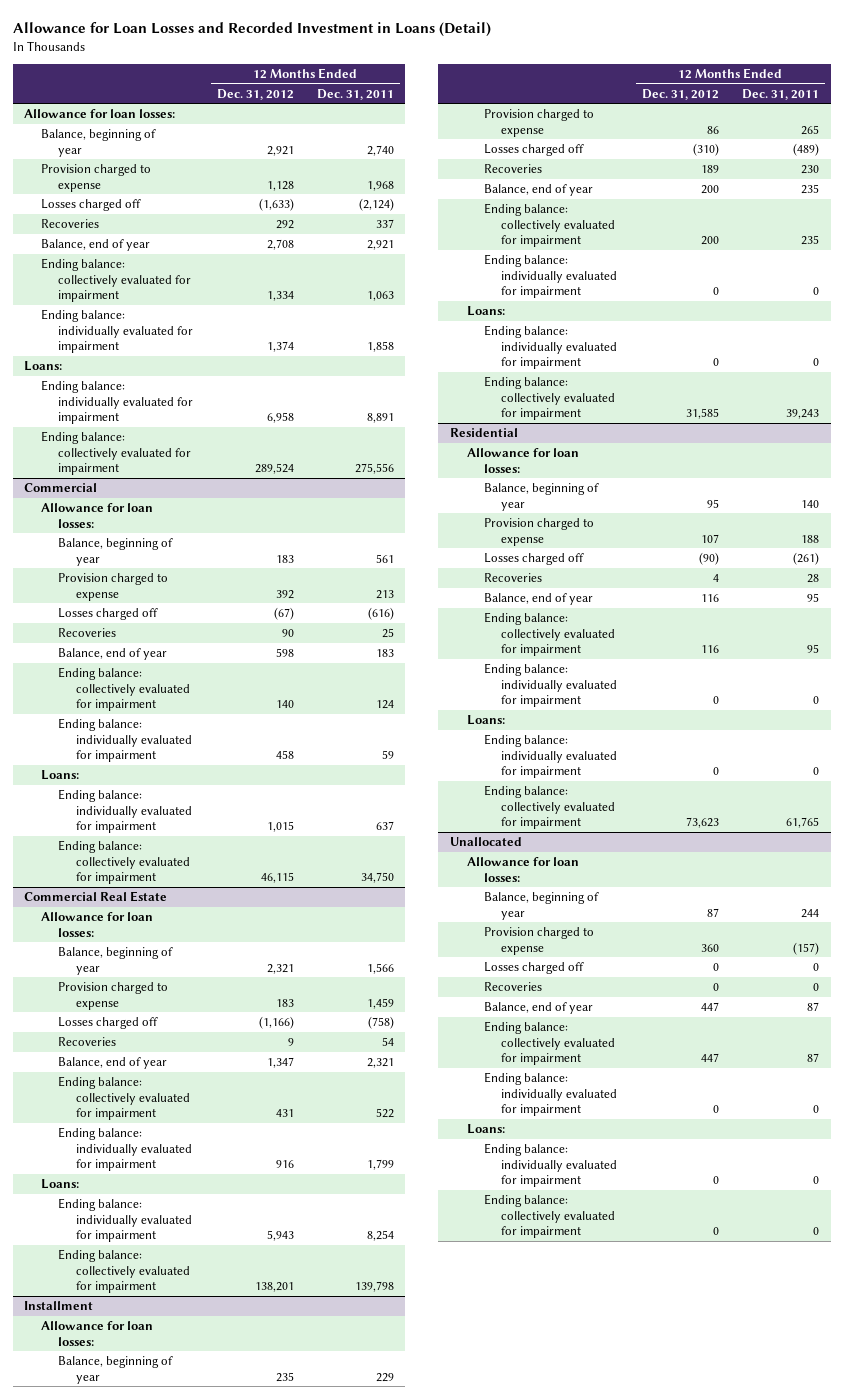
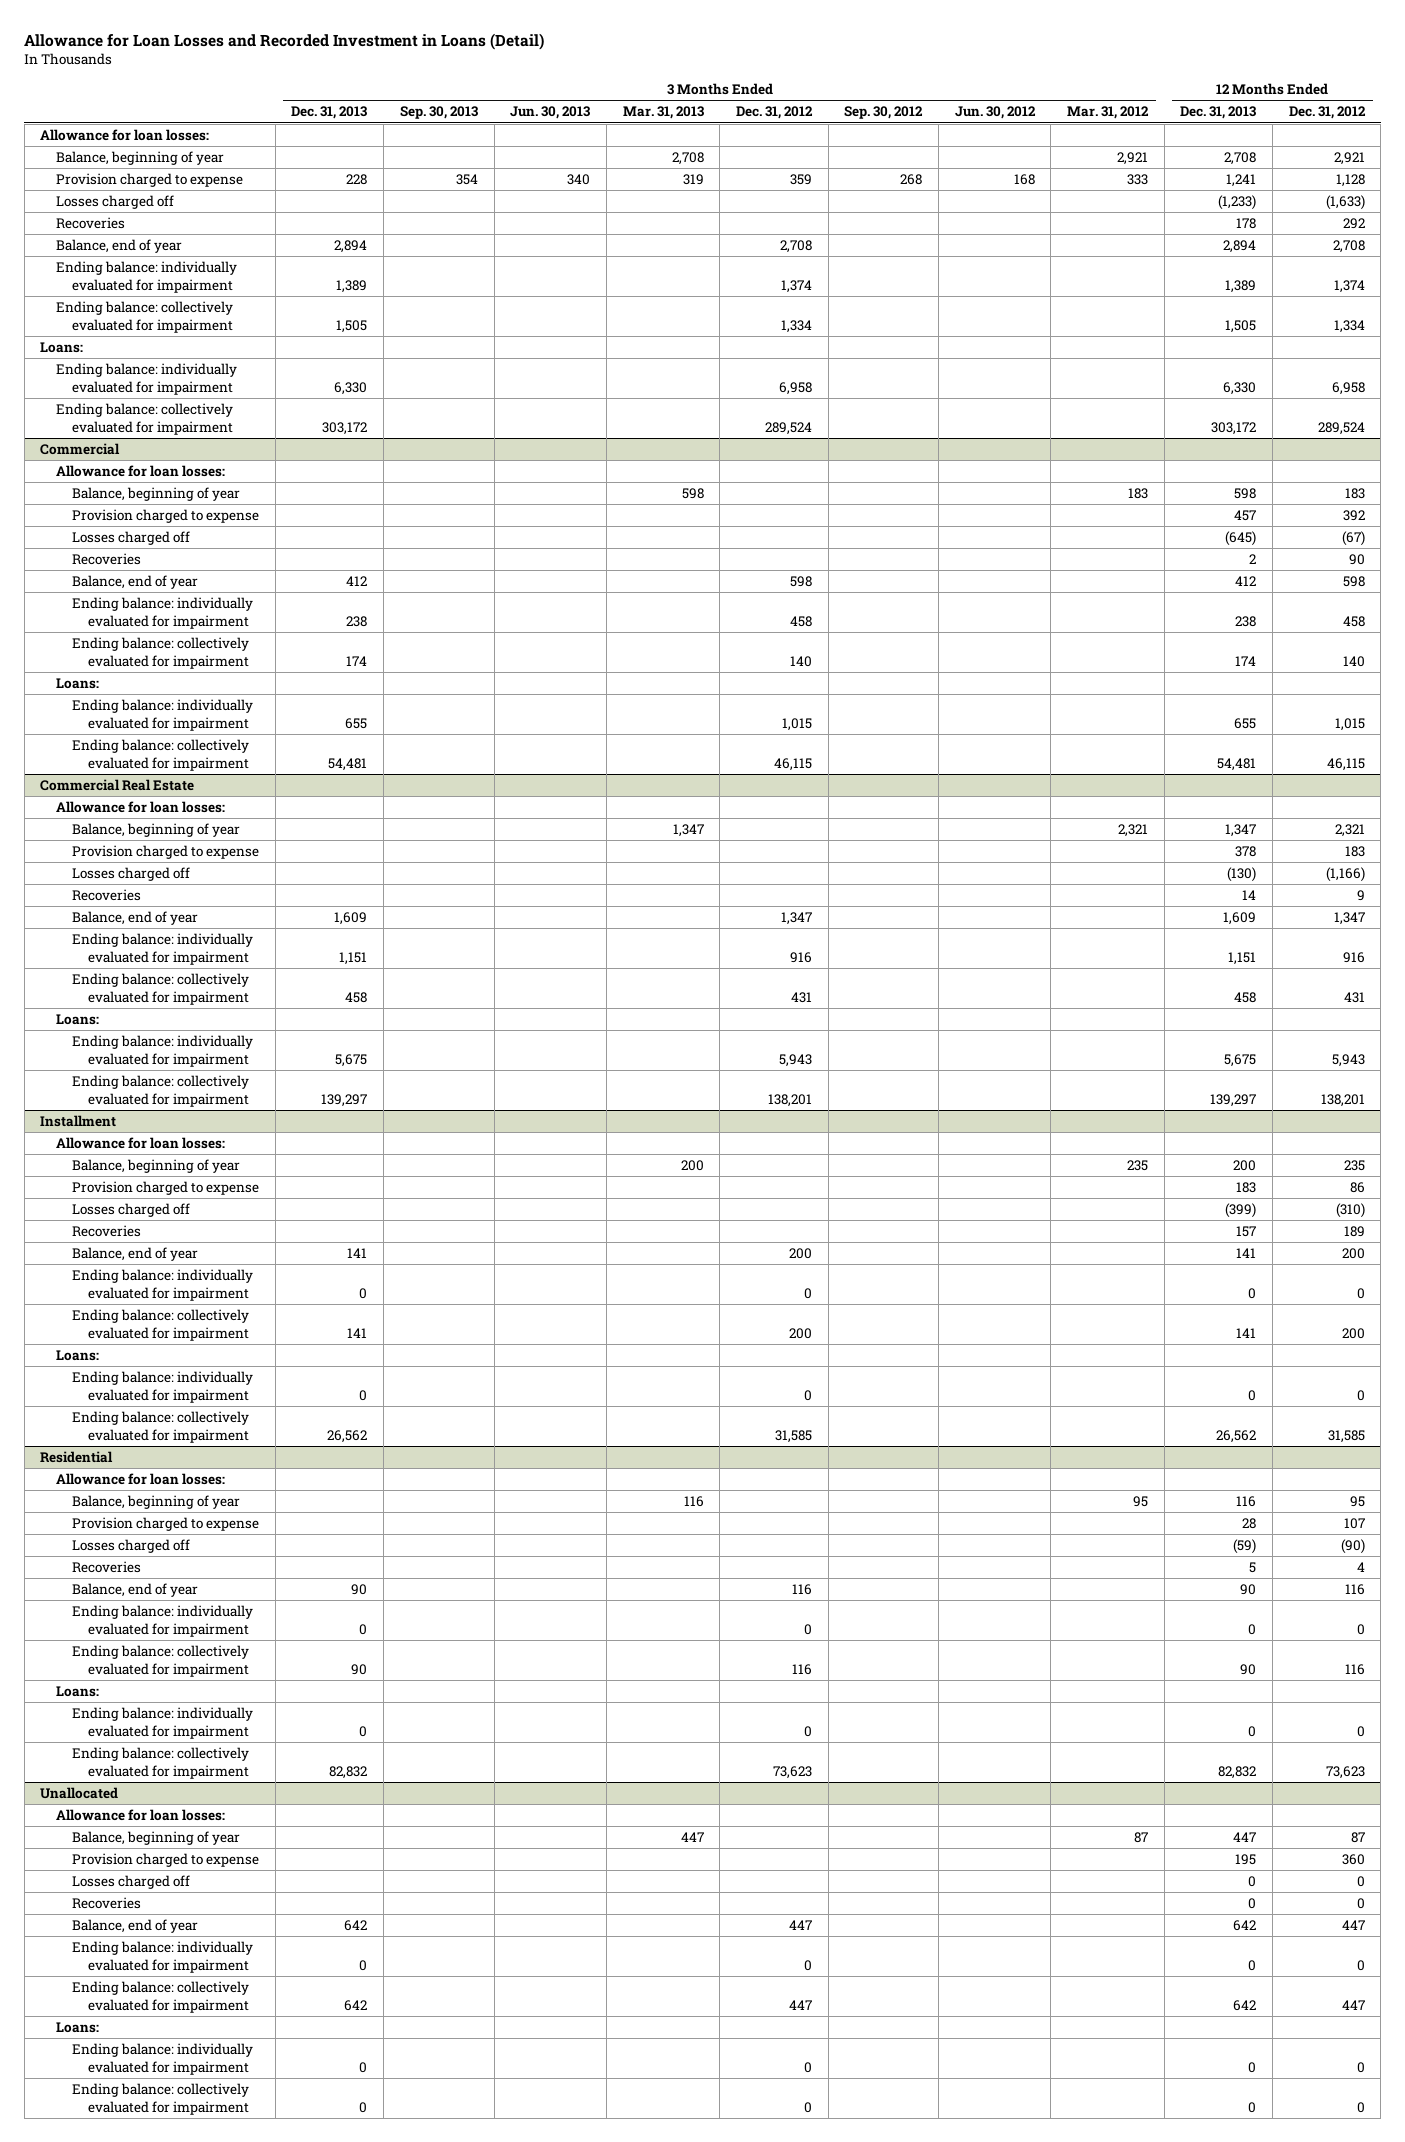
- | 12 Months Ended Dec. 31, 2012 | 12 Months Ended Dec. 31, 2011
+ | 3 Months Ended Dec. 31, 2013 | 3 Months Ended Sep. 30, 2013 | 3 Months Ended Jun. 30, 2013 | 3 Months Ended Mar. 31, 2013 | 3 Months Ended Dec. 31, 2012 | 3 Months Ended Sep. 30, 2012 | 3 Months Ended Jun. 30, 2012 | 3 Months Ended Mar. 31, 2012 | 12 Months Ended Dec. 31, 2013 | 12 Months Ended Dec. 31, 2012
moved down: Ending balance: collectively evaluated for impairment | 1,505 | | | | 1,334 | | | | 1,505 | 1,334
@ Commercial
moved down: Ending balance: collectively evaluated for impairment | 174 | | | | 140 | | | | 174 | 140
@ Commercial Real Estate
moved down: Ending balance: collectively evaluated for impairment | 458 | | | | 431 | | | | 458 | 431
@ Installment
moved down: Ending balance: collectively evaluated for impairment | 141 | | | | 200 | | | | 141 | 200
@ Residential
moved down: Ending balance: collectively evaluated for impairment | 90 | | | | 116 | | | | 90 | 116
@ Unallocated
moved down: Ending balance: collectively evaluated for impairment | 642 | | | | 447 | | | | 642 | 447

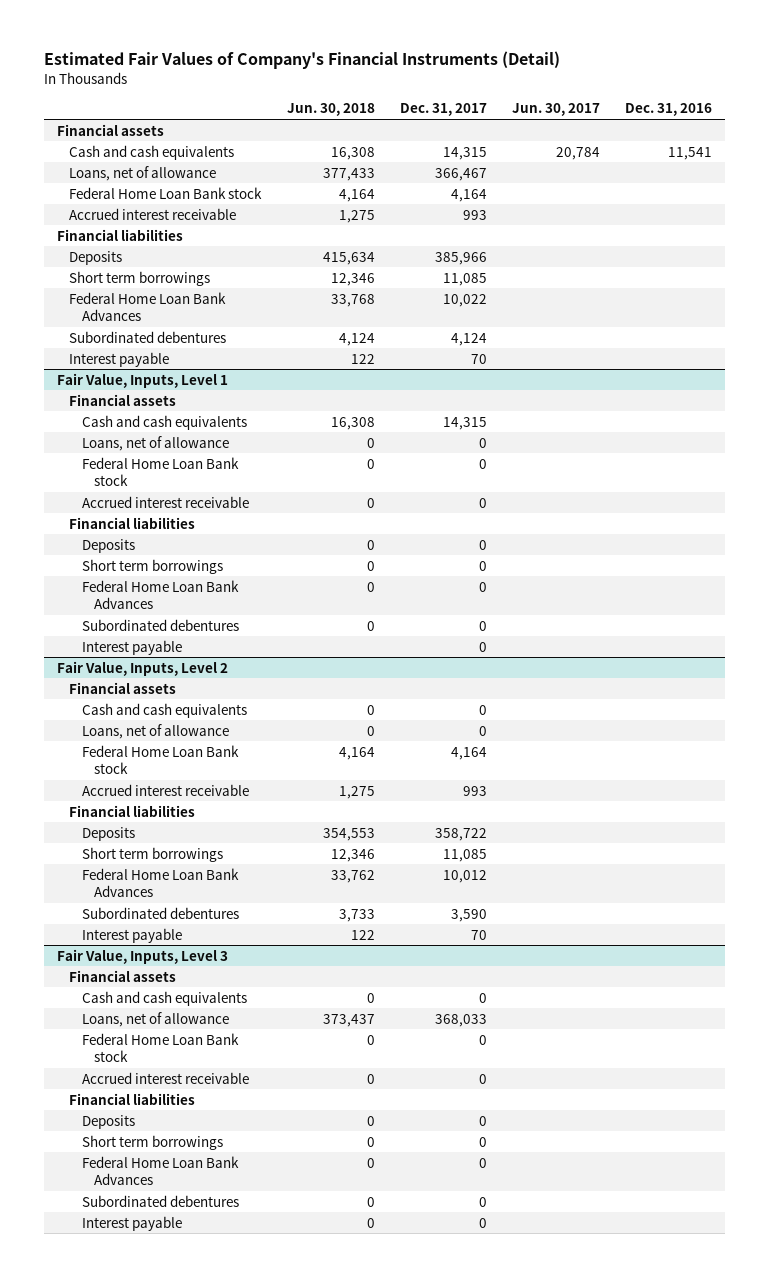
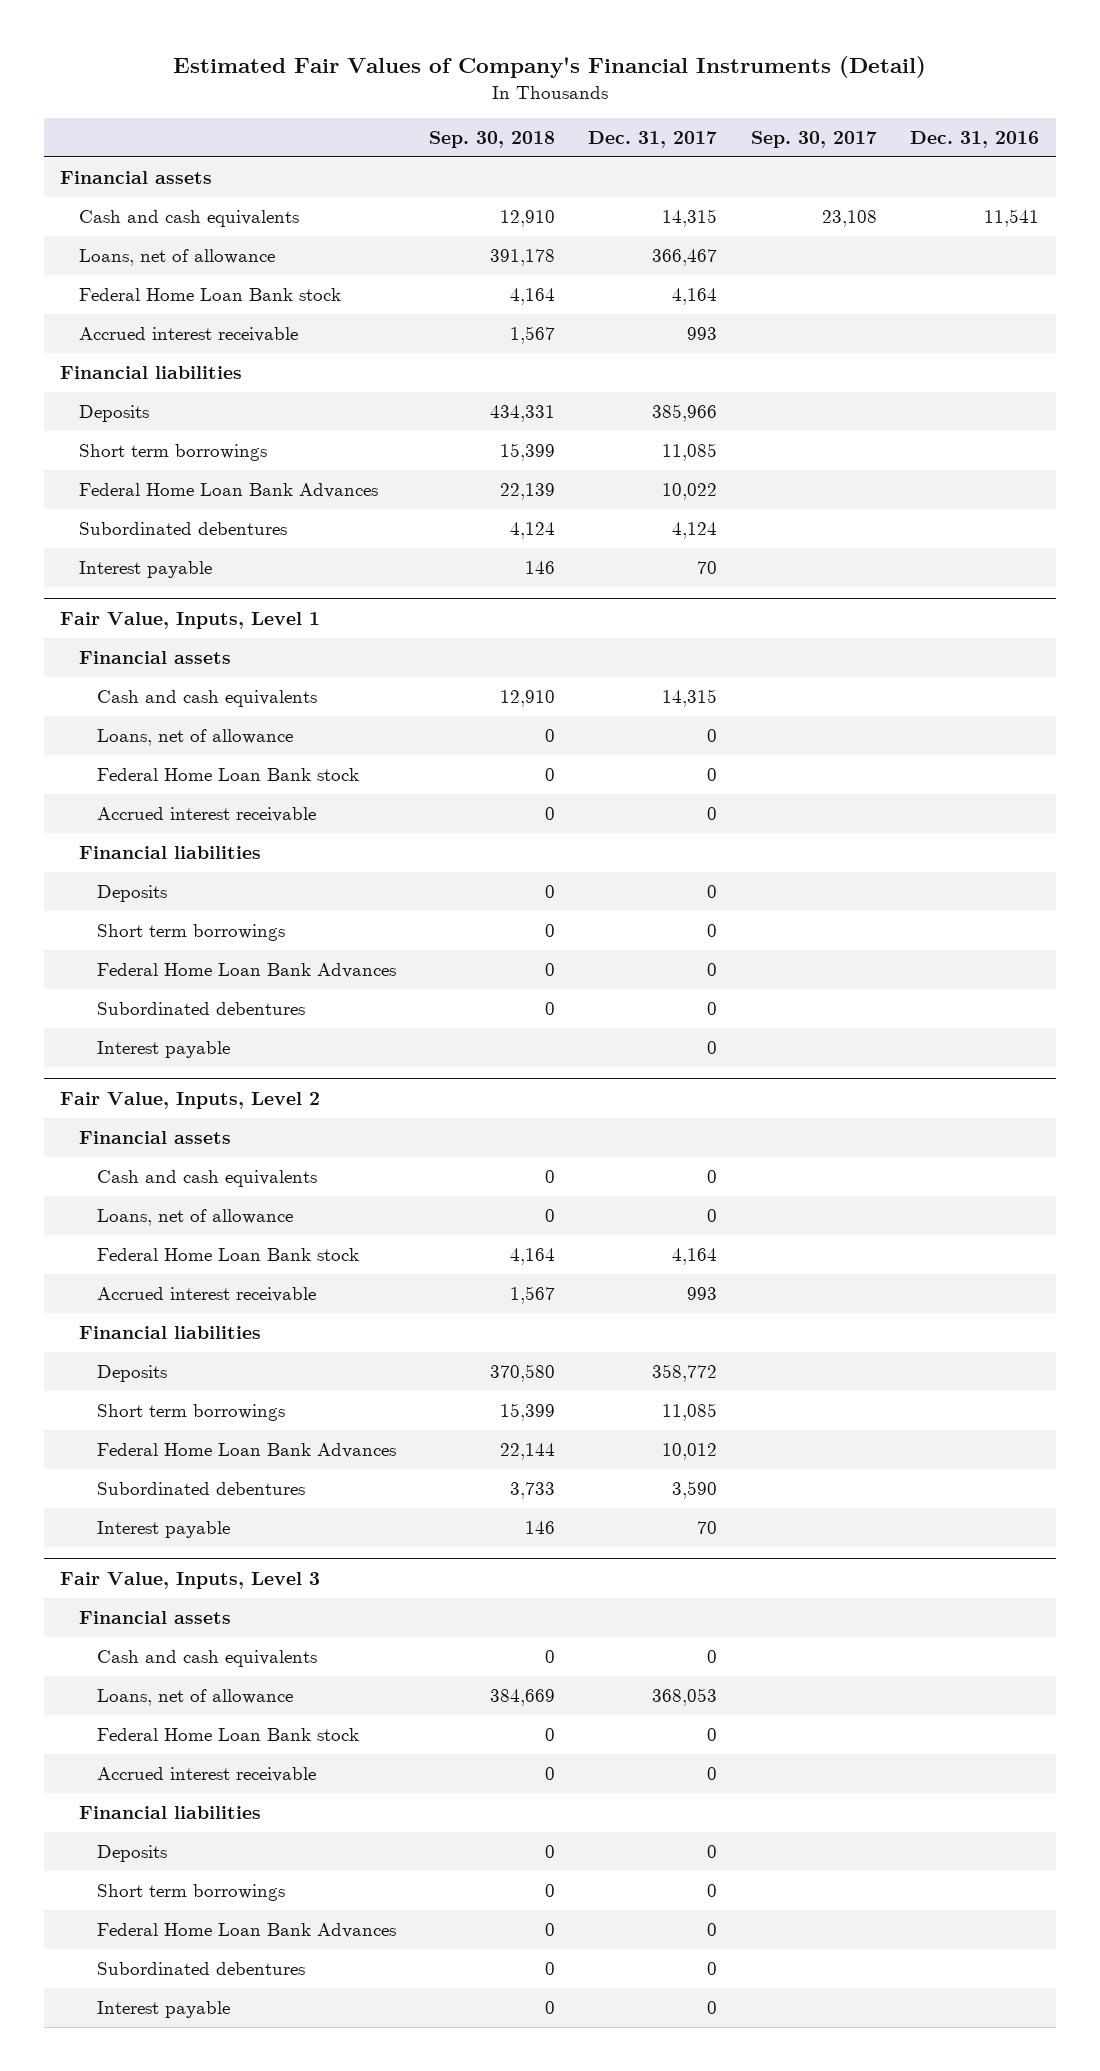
- | Jun. 30, 2018 | Dec. 31, 2017 | Jun. 30, 2017 | Dec. 31, 2016
+ | Sep. 30, 2018 | Dec. 31, 2017 | Sep. 30, 2017 | Dec. 31, 2016
@ Fair Value, Inputs, Level 2
- Deposits | 354,553 | 358,722 | |
+ Deposits | 370,580 | 358,772 | |
@ Fair Value, Inputs, Level 3
- Loans, net of allowance | 373,437 | 368,033 | |
+ Loans, net of allowance | 384,669 | 368,053 | |

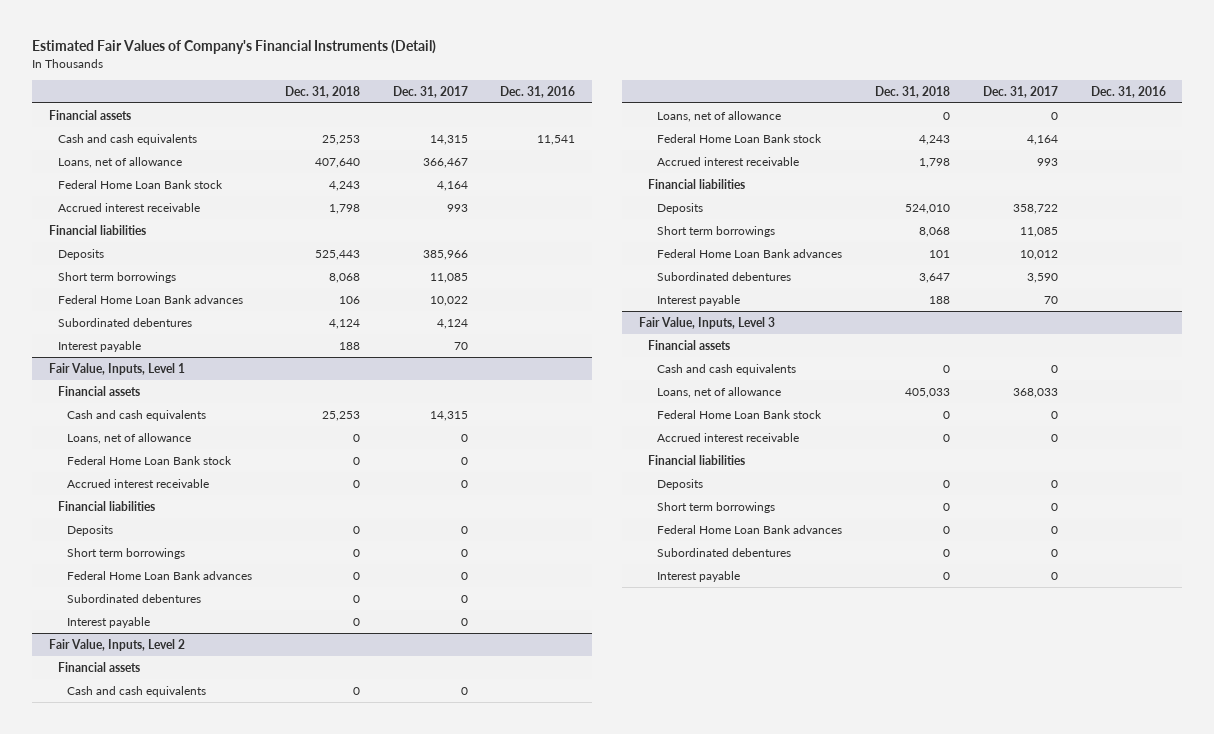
- | Sep. 30, 2018 | Dec. 31, 2017 | Sep. 30, 2017 | Dec. 31, 2016
+ | Dec. 31, 2018 | Dec. 31, 2017 | Dec. 31, 2016
- Federal Home Loan Bank Advances | 22,139 | 10,022 | |
+ Federal Home Loan Bank advances | 106 | 10,022 |
@ Fair Value, Inputs, Level 1
- Federal Home Loan Bank Advances | 0 | 0 | |
+ Federal Home Loan Bank advances | 0 | 0 |
@ Fair Value, Inputs, Level 2
- Deposits | 370,580 | 358,772 | |
+ Deposits | 524,010 | 358,722 |
- Federal Home Loan Bank Advances | 22,144 | 10,012 | |
+ Federal Home Loan Bank advances | 101 | 10,012 |
@ Fair Value, Inputs, Level 3
- Loans, net of allowance | 384,669 | 368,053 | |
+ Loans, net of allowance | 405,033 | 368,033 |
- Federal Home Loan Bank Advances | 0 | 0 | |
+ Federal Home Loan Bank advances | 0 | 0 |

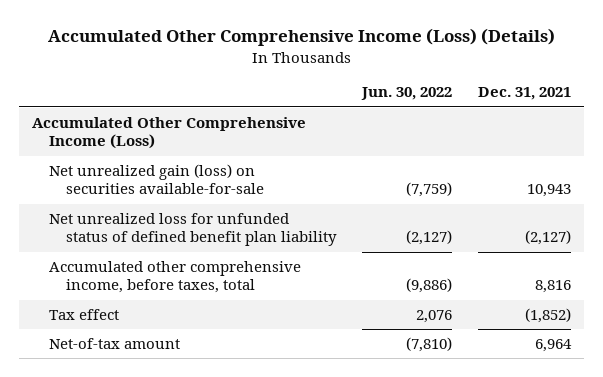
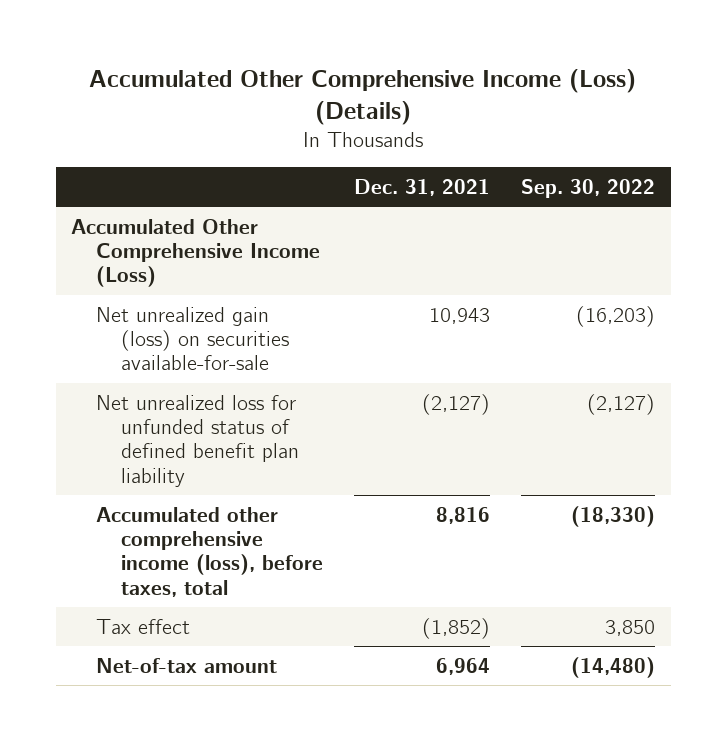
- | Jun. 30, 2022 | Dec. 31, 2021
+ | Dec. 31, 2021 | Sep. 30, 2022
- Accumulated other comprehensive income, before taxes, total | (9,886) | 8,816
+ Accumulated other comprehensive income (loss), before taxes, total | 8,816 | (18,330)

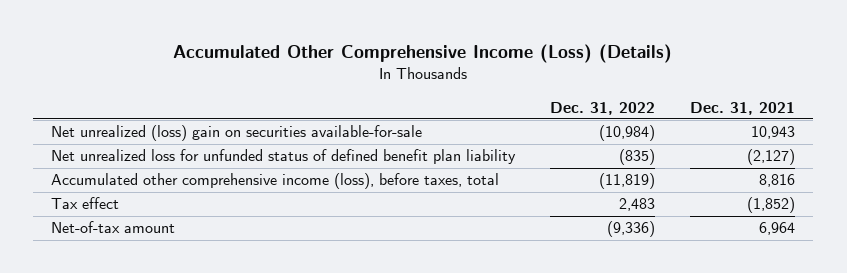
- | Dec. 31, 2021 | Sep. 30, 2022
+ | Dec. 31, 2022 | Dec. 31, 2021
- Accumulated Other Comprehensive Income (Loss)
- Net unrealized gain (loss) on securities available-for-sale | 10,943 | (16,203)
+ Net unrealized (loss) gain on securities available-for-sale | (10,984) | 10,943

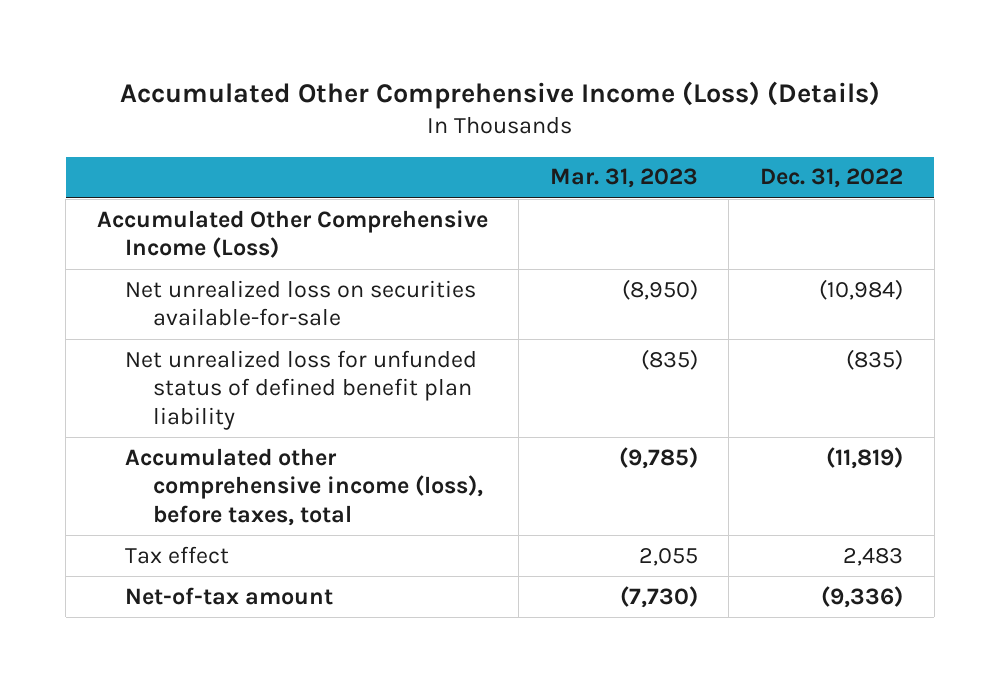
- | Dec. 31, 2022 | Dec. 31, 2021
+ | Mar. 31, 2023 | Dec. 31, 2022
- Net unrealized (loss) gain on securities available-for-sale | (10,984) | 10,943
+ Accumulated Other Comprehensive Income (Loss)
+ Net unrealized loss on securities available-for-sale | (8,950) | (10,984)

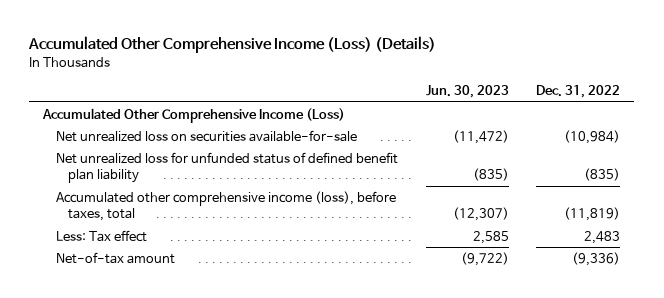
- | Mar. 31, 2023 | Dec. 31, 2022
+ | Jun. 30, 2023 | Dec. 31, 2022
- Tax effect | 2,055 | 2,483
+ Less: Tax effect | 2,585 | 2,483

